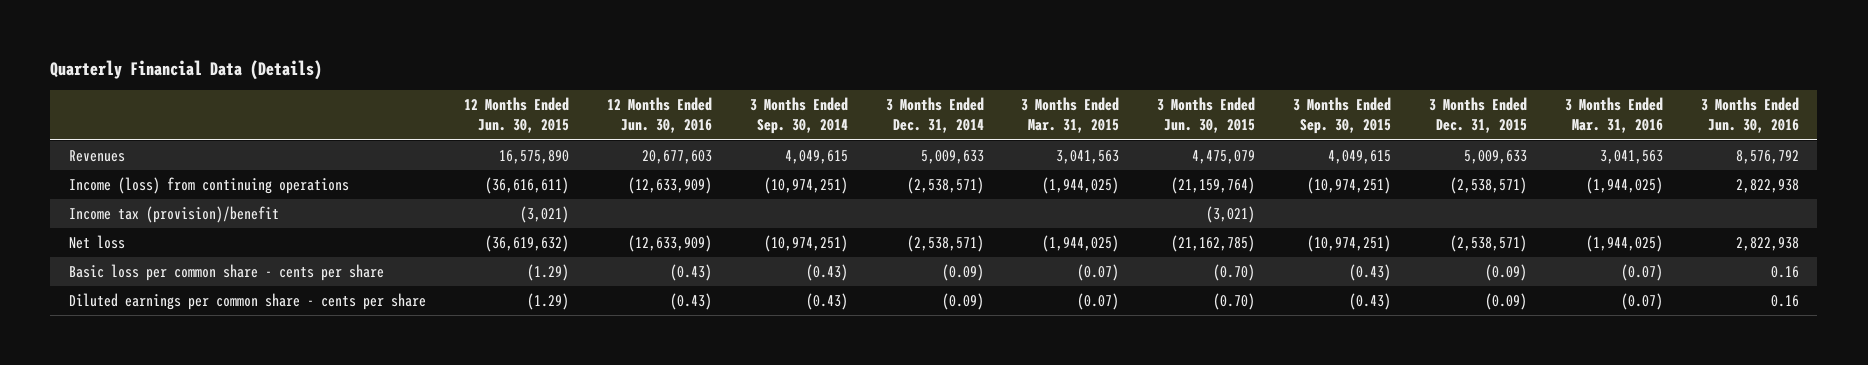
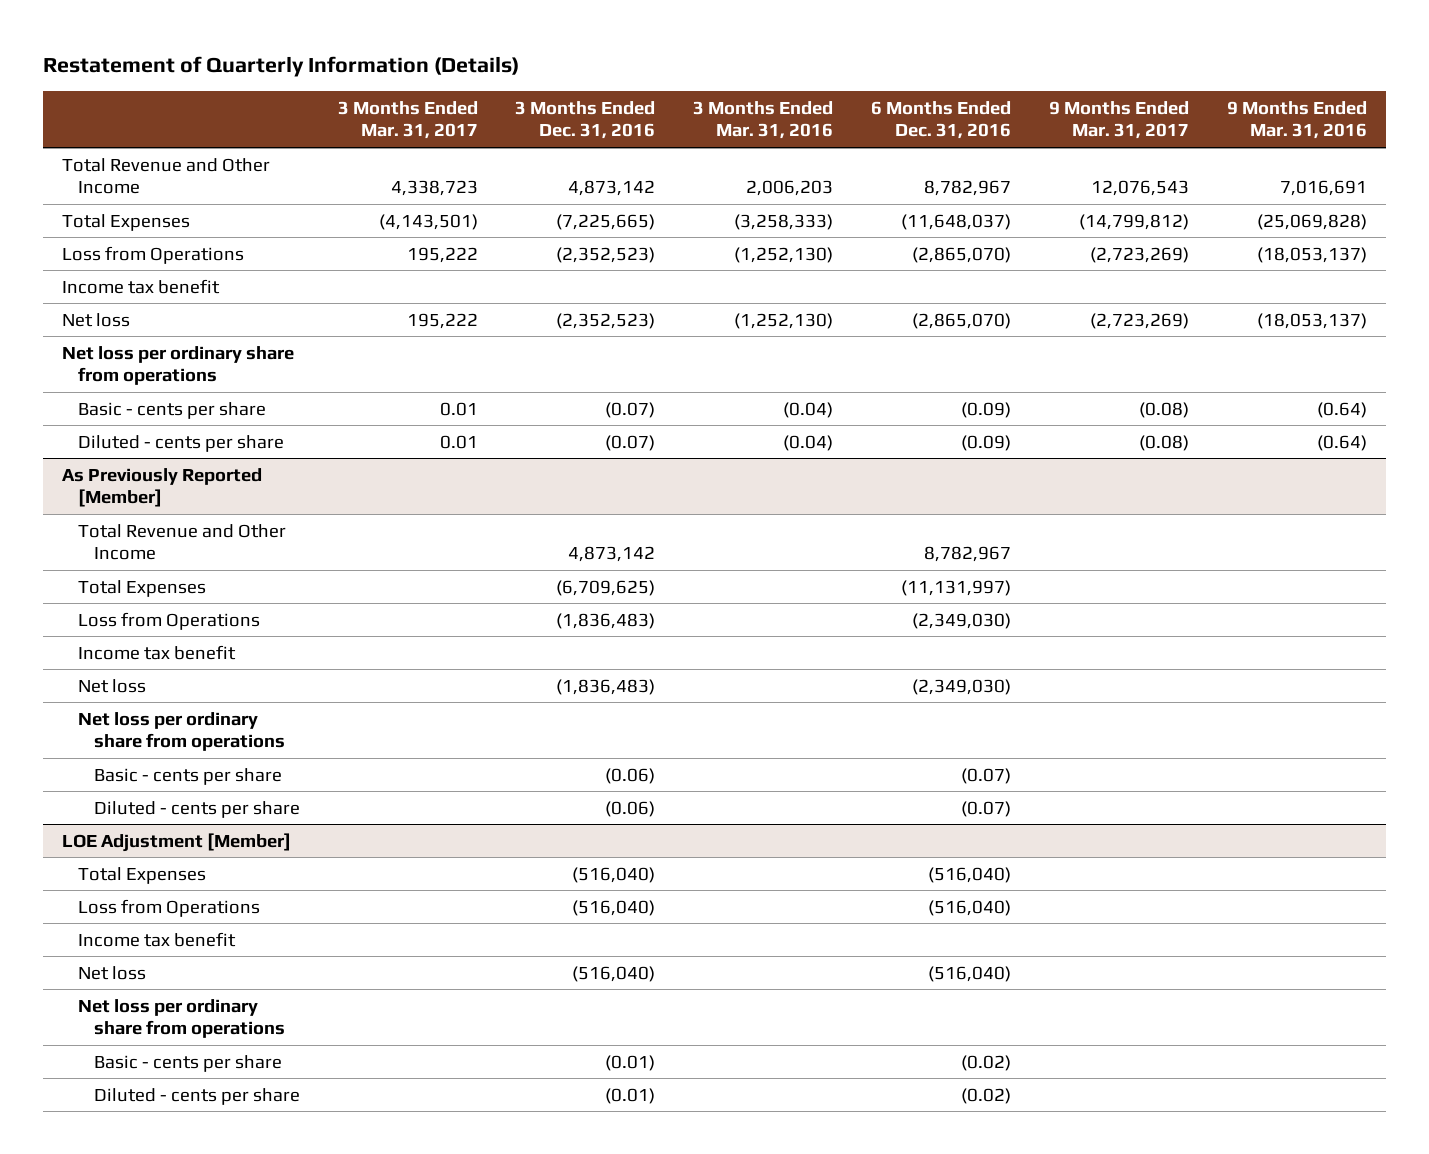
- Quarterly Financial Data (Details)
+ Restatement of Quarterly Information (Details)
- | 12 Months Ended Jun. 30, 2015 | 12 Months Ended Jun. 30, 2016 | 3 Months Ended Sep. 30, 2014 | 3 Months Ended Dec. 31, 2014 | 3 Months Ended Mar. 31, 2015 | 3 Months Ended Jun. 30, 2015 | 3 Months Ended Sep. 30, 2015 | 3 Months Ended Dec. 31, 2015 | 3 Months Ended Mar. 31, 2016 | 3 Months Ended Jun. 30, 2016
+ | 3 Months Ended Mar. 31, 2017 | 3 Months Ended Dec. 31, 2016 | 3 Months Ended Mar. 31, 2016 | 6 Months Ended Dec. 31, 2016 | 9 Months Ended Mar. 31, 2017 | 9 Months Ended Mar. 31, 2016
- Revenues | 16,575,890 | 20,677,603 | 4,049,615 | 5,009,633 | 3,041,563 | 4,475,079 | 4,049,615 | 5,009,633 | 3,041,563 | 8,576,792
- Income (loss) from continuing operations | (36,616,611) | (12,633,909) | (10,974,251) | (2,538,571) | (1,944,025) | (21,159,764) | (10,974,251) | (2,538,571) | (1,944,025) | 2,822,938
- Income tax (provision)/benefit | (3,021) | | | | | (3,021) | | | |
- Net loss | (36,619,632) | (12,633,909) | (10,974,251) | (2,538,571) | (1,944,025) | (21,162,785) | (10,974,251) | (2,538,571) | (1,944,025) | 2,822,938
- Basic loss per common share - cents per share | (1.29) | (0.43) | (0.43) | (0.09) | (0.07) | (0.70) | (0.43) | (0.09) | (0.07) | 0.16
- Diluted earnings per common share - cents per share | (1.29) | (0.43) | (0.43) | (0.09) | (0.07) | (0.70) | (0.43) | (0.09) | (0.07) | 0.16
+ Total Revenue and Other Income | 4,338,723 | 4,873,142 | 2,006,203 | 8,782,967 | 12,076,543 | 7,016,691
+ Total Expenses | (4,143,501) | (7,225,665) | (3,258,333) | (11,648,037) | (14,799,812) | (25,069,828)
+ Loss from Operations | 195,222 | (2,352,523) | (1,252,130) | (2,865,070) | (2,723,269) | (18,053,137)
+ Income tax benefit
+ Net loss | 195,222 | (2,352,523) | (1,252,130) | (2,865,070) | (2,723,269) | (18,053,137)
+ Net loss per ordinary share from operations
+ Basic - cents per share | 0.01 | (0.07) | (0.04) | (0.09) | (0.08) | (0.64)
+ Diluted - cents per share | 0.01 | (0.07) | (0.04) | (0.09) | (0.08) | (0.64)
+ As Previously Reported [Member]
+ Total Revenue and Other Income | | 4,873,142 | | 8,782,967 | |
+ Total Expenses | | (6,709,625) | | (11,131,997) | |
+ Loss from Operations | | (1,836,483) | | (2,349,030) | |
+ Income tax benefit
+ Net loss | | (1,836,483) | | (2,349,030) | |
+ Net loss per ordinary share from operations
+ Basic - cents per share | | (0.06) | | (0.07) | |
+ Diluted - cents per share | | (0.06) | | (0.07) | |
+ LOE Adjustment [Member]
+ Total Expenses | | (516,040) | | (516,040) | |
+ Loss from Operations | | (516,040) | | (516,040) | |
+ Income tax benefit
+ Net loss | | (516,040) | | (516,040) | |
+ Net loss per ordinary share from operations
+ Basic - cents per share | | (0.01) | | (0.02) | |
+ Diluted - cents per share | | (0.01) | | (0.02) | |

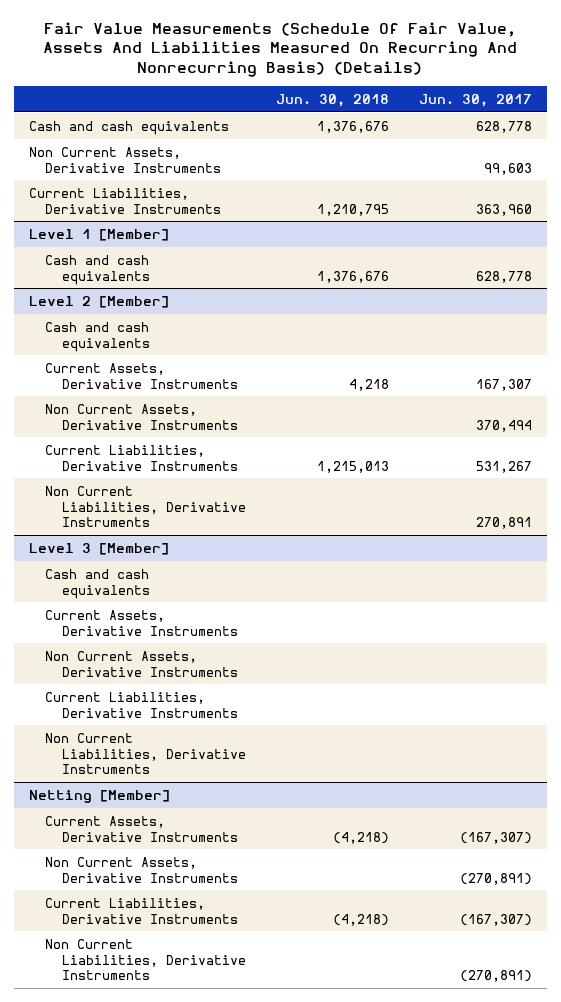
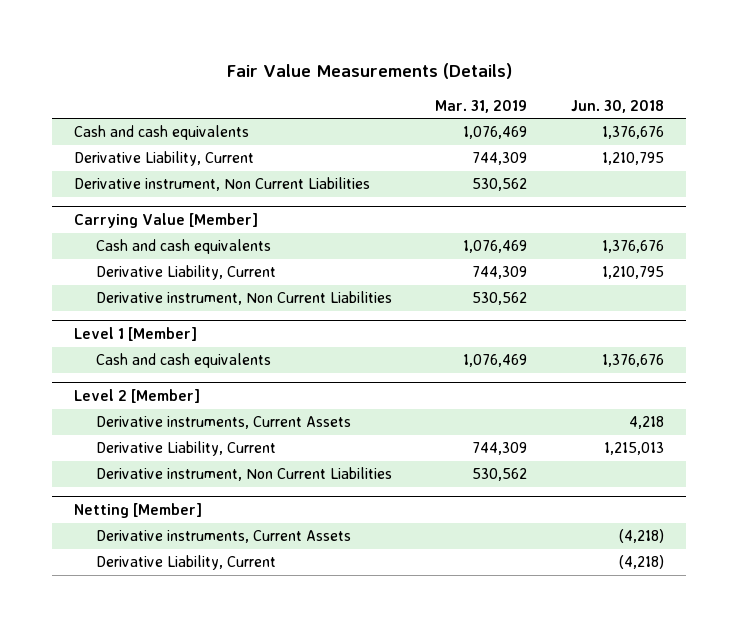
- Fair Value Measurements (Schedule Of Fair Value, Assets And Liabilities Measured On Recurring And Nonrecurring Basis) (Details)
+ Fair Value Measurements (Details)
- | Jun. 30, 2018 | Jun. 30, 2017
+ | Mar. 31, 2019 | Jun. 30, 2018
- Non Current Assets, Derivative Instruments | | 99,603
- Current Liabilities, Derivative Instruments | 1,210,795 | 363,960
+ Derivative Liability, Current | 744,309 | 1,210,795
+ Derivative instrument, Non Current Liabilities | 530,562 |
+ Carrying Value [Member]
+ Cash and cash equivalents | 1,076,469 | 1,376,676
+ Derivative Liability, Current | 744,309 | 1,210,795
+ Derivative instrument, Non Current Liabilities | 530,562 |
@ Level 2 [Member]
- Cash and cash equivalents
- Current Assets, Derivative Instruments | 4,218 | 167,307
- Non Current Assets, Derivative Instruments | | 370,494
- Current Liabilities, Derivative Instruments | 1,215,013 | 531,267
- Non Current Liabilities, Derivative Instruments | | 270,891
- Level 3 [Member]
- Cash and cash equivalents
- Current Assets, Derivative Instruments
- Non Current Assets, Derivative Instruments
- Current Liabilities, Derivative Instruments
- Non Current Liabilities, Derivative Instruments
@ Level 2 [Member]
+ Derivative instruments, Current Assets | | 4,218
+ Derivative Liability, Current | 744,309 | 1,215,013
+ Derivative instrument, Non Current Liabilities | 530,562 |
@ Netting [Member]
- Current Assets, Derivative Instruments | (4,218) | (167,307)
- Non Current Assets, Derivative Instruments | | (270,891)
- Current Liabilities, Derivative Instruments | (4,218) | (167,307)
- Non Current Liabilities, Derivative Instruments | | (270,891)
+ Derivative instruments, Current Assets | | (4,218)
+ Derivative Liability, Current | | (4,218)

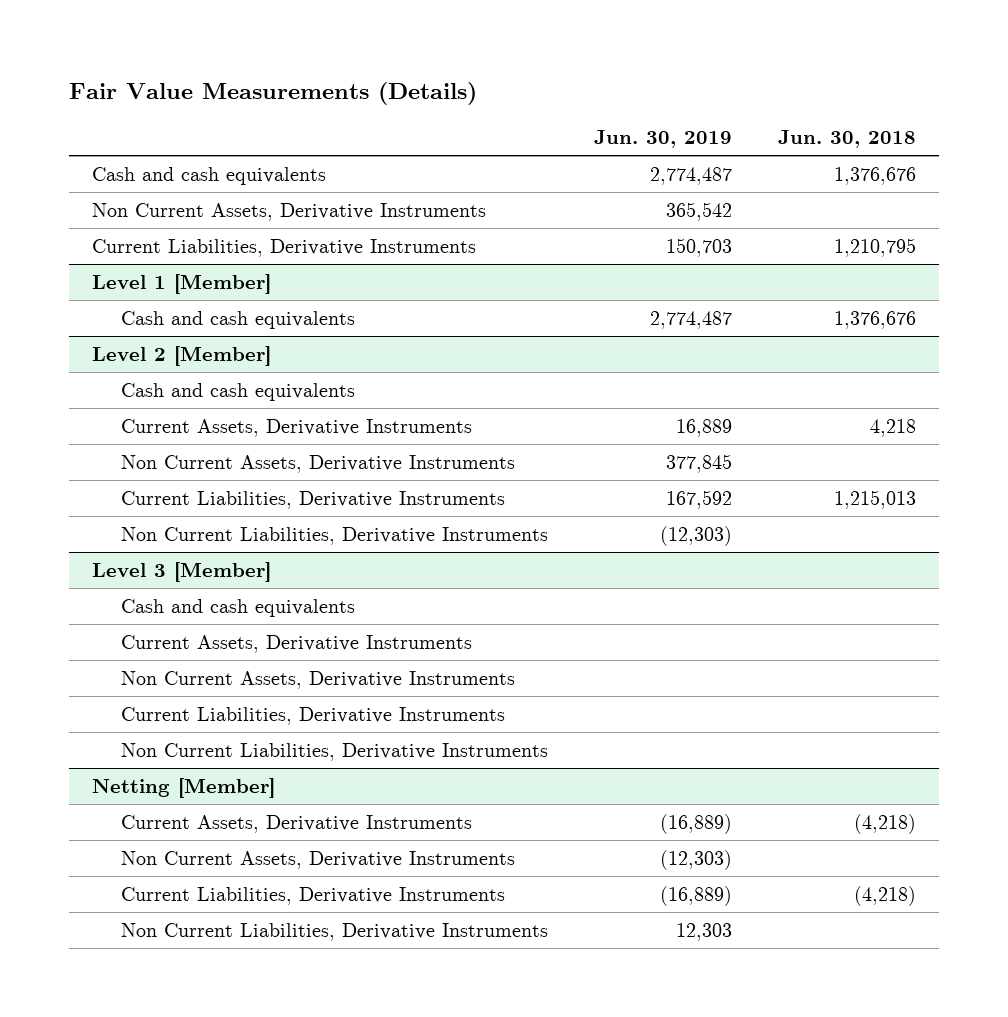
- | Mar. 31, 2019 | Jun. 30, 2018
+ | Jun. 30, 2019 | Jun. 30, 2018
- Derivative Liability, Current | 744,309 | 1,210,795
- Derivative instrument, Non Current Liabilities | 530,562 |
- Carrying Value [Member]
- Cash and cash equivalents | 1,076,469 | 1,376,676
- Derivative Liability, Current | 744,309 | 1,210,795
- Derivative instrument, Non Current Liabilities | 530,562 |
+ Non Current Assets, Derivative Instruments | 365,542 |
+ Current Liabilities, Derivative Instruments | 150,703 | 1,210,795
@ Level 2 [Member]
- Derivative instruments, Current Assets | | 4,218
- Derivative Liability, Current | 744,309 | 1,215,013
- Derivative instrument, Non Current Liabilities | 530,562 |
+ Cash and cash equivalents
+ Current Assets, Derivative Instruments | 16,889 | 4,218
+ Non Current Assets, Derivative Instruments | 377,845 |
+ Current Liabilities, Derivative Instruments | 167,592 | 1,215,013
+ Non Current Liabilities, Derivative Instruments | (12,303) |
+ Level 3 [Member]
+ Cash and cash equivalents
+ Current Assets, Derivative Instruments
+ Non Current Assets, Derivative Instruments
+ Current Liabilities, Derivative Instruments
+ Non Current Liabilities, Derivative Instruments
@ Netting [Member]
- Derivative instruments, Current Assets | | (4,218)
- Derivative Liability, Current | | (4,218)
+ Current Assets, Derivative Instruments | (16,889) | (4,218)
+ Non Current Assets, Derivative Instruments | (12,303) |
+ Current Liabilities, Derivative Instruments | (16,889) | (4,218)
+ Non Current Liabilities, Derivative Instruments | 12,303 |

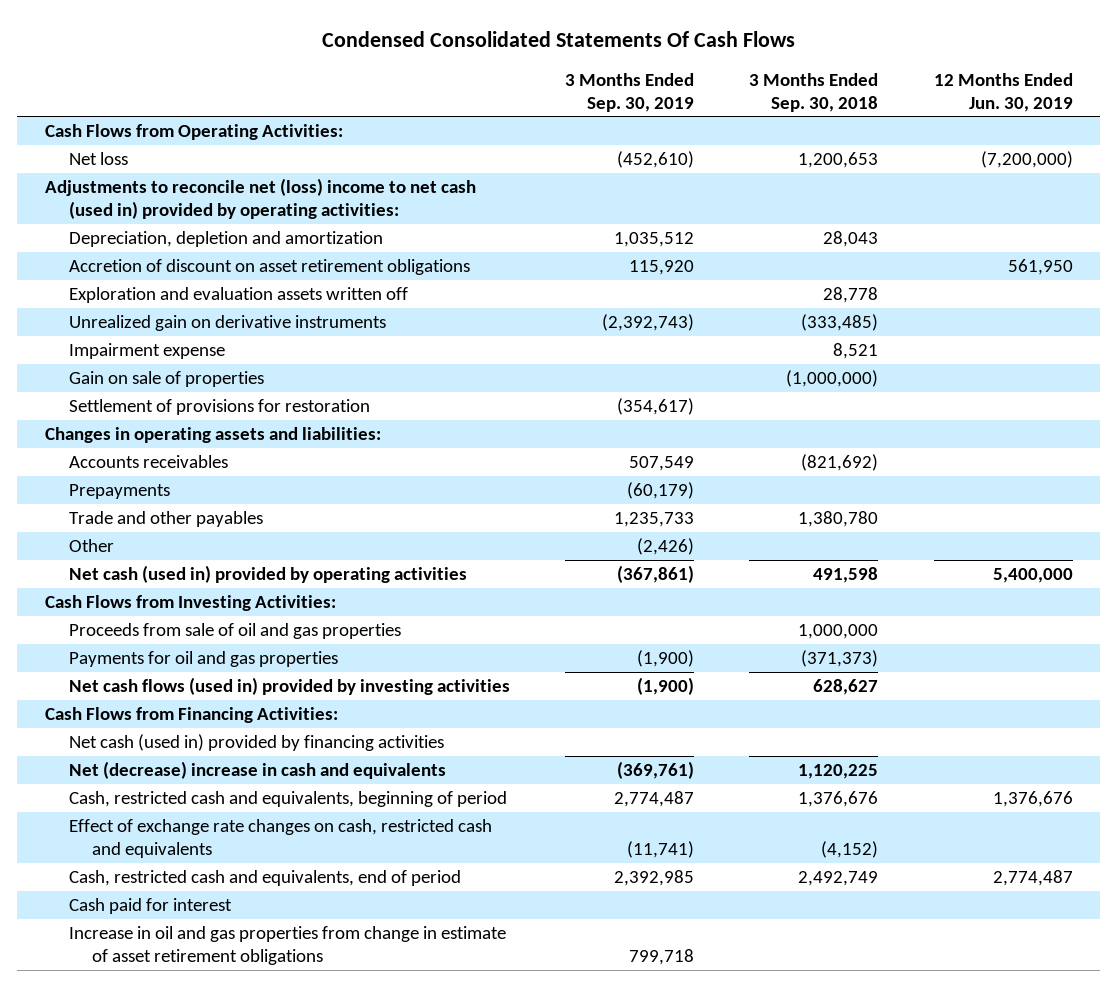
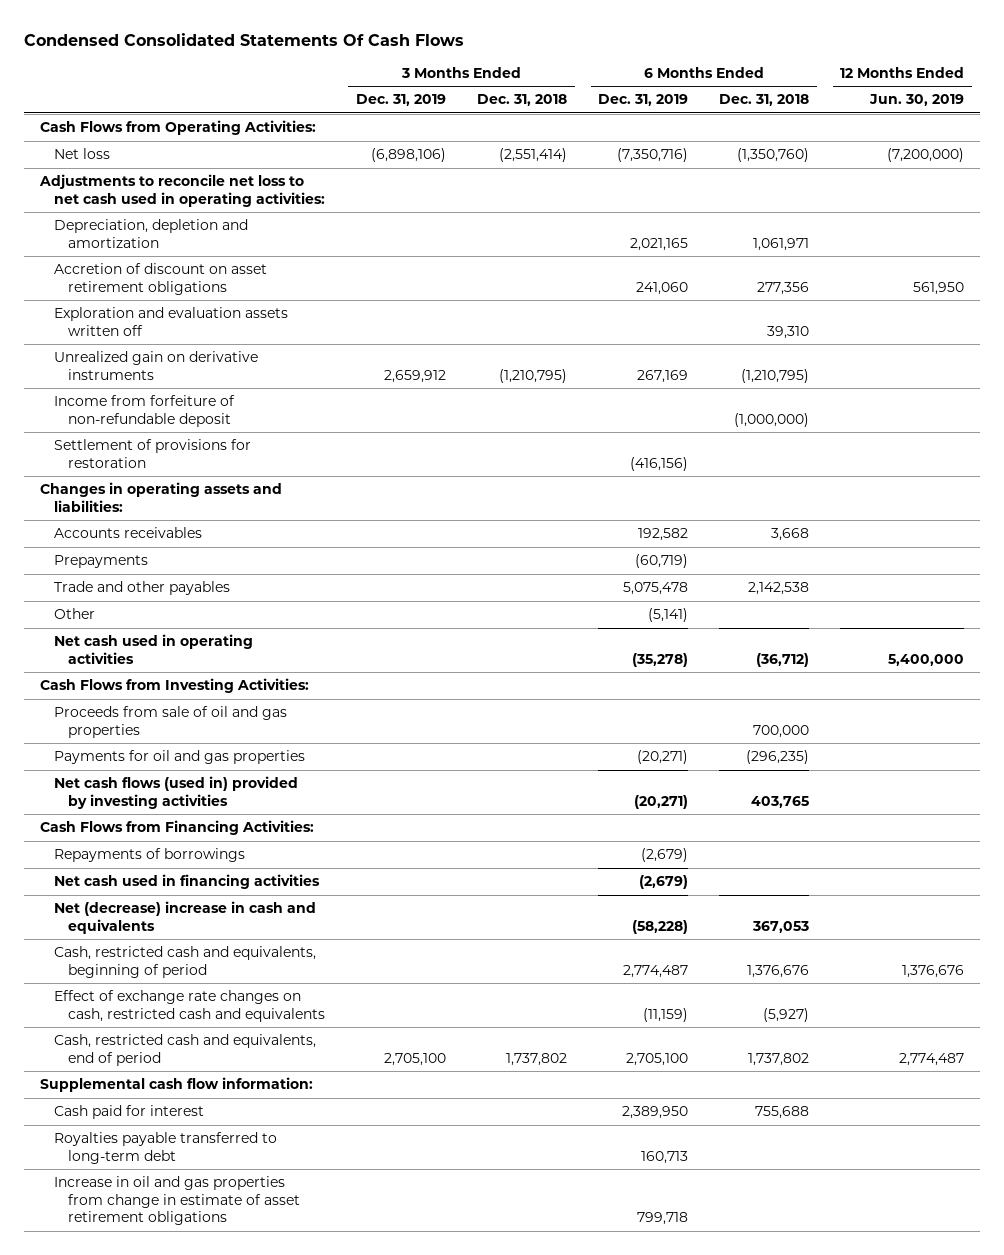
- | 3 Months Ended Sep. 30, 2019 | 3 Months Ended Sep. 30, 2018 | 12 Months Ended Jun. 30, 2019
+ | 3 Months Ended Dec. 31, 2019 | 3 Months Ended Dec. 31, 2018 | 6 Months Ended Dec. 31, 2019 | 6 Months Ended Dec. 31, 2018 | 12 Months Ended Jun. 30, 2019
- Adjustments to reconcile net (loss) income to net cash (used in) provided by operating activities:
+ Adjustments to reconcile net loss to net cash used in operating activities:
- Impairment expense | | 8,521 |
- Gain on sale of properties | | (1,000,000) |
+ Income from forfeiture of non-refundable deposit | | | | (1,000,000) |
- Net cash (used in) provided by operating activities | (367,861) | 491,598 | 5,400,000
+ Net cash used in operating activities | | | (35,278) | (36,712) | 5,400,000
- Net cash (used in) provided by financing activities
+ Repayments of borrowings | | | (2,679) | |
+ Net cash used in financing activities | | | (2,679) | |
+ Supplemental cash flow information:
+ Royalties payable transferred to long-term debt | | | 160,713 | |

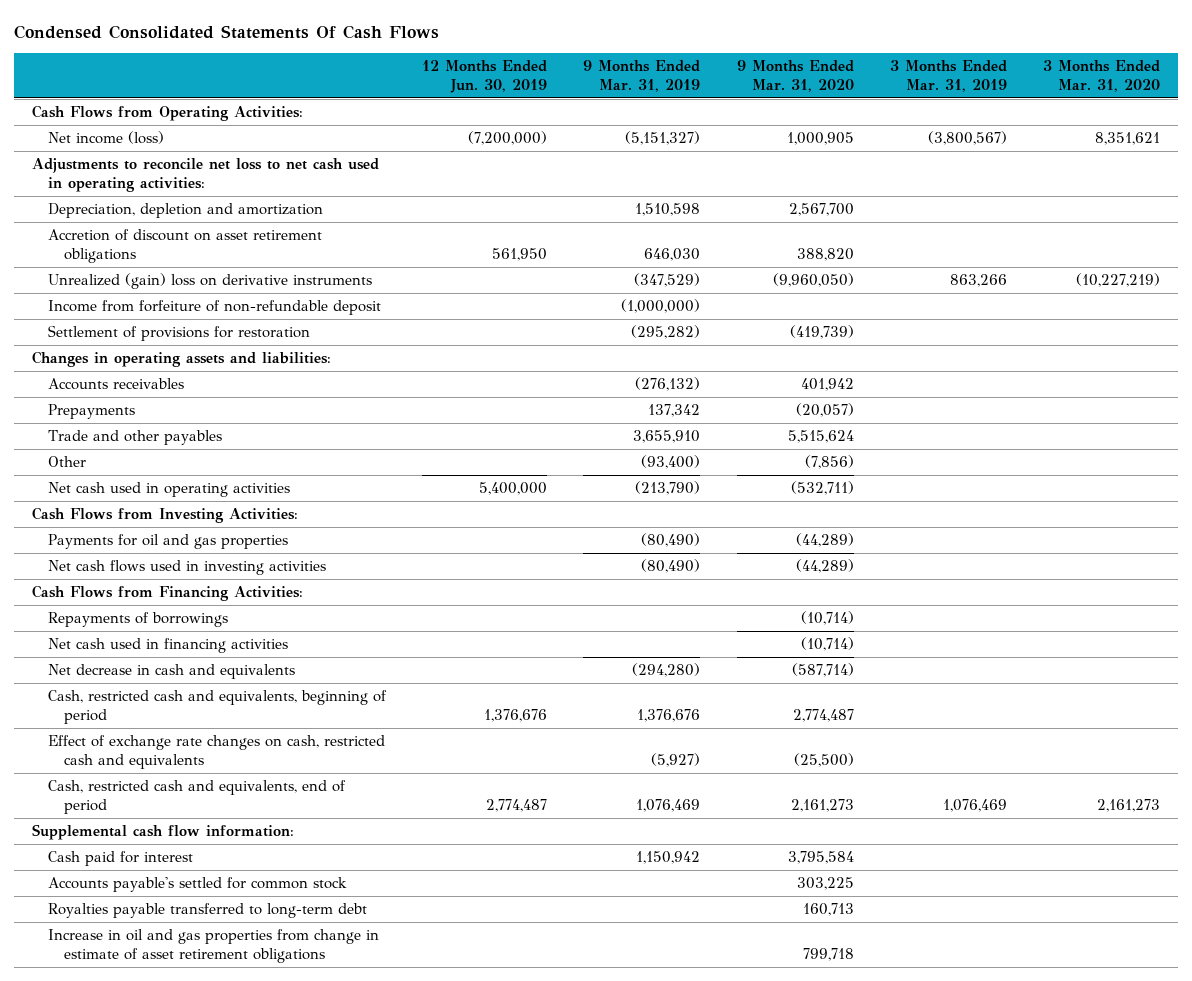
- | 3 Months Ended Dec. 31, 2019 | 3 Months Ended Dec. 31, 2018 | 6 Months Ended Dec. 31, 2019 | 6 Months Ended Dec. 31, 2018 | 12 Months Ended Jun. 30, 2019
+ | 12 Months Ended Jun. 30, 2019 | 9 Months Ended Mar. 31, 2019 | 9 Months Ended Mar. 31, 2020 | 3 Months Ended Mar. 31, 2019 | 3 Months Ended Mar. 31, 2020
- Net loss | (6,898,106) | (2,551,414) | (7,350,716) | (1,350,760) | (7,200,000)
+ Net income (loss) | (7,200,000) | (5,151,327) | 1,000,905 | (3,800,567) | 8,351,621
- Exploration and evaluation assets written off | | | | 39,310 |
- Unrealized gain on derivative instruments | 2,659,912 | (1,210,795) | 267,169 | (1,210,795) |
+ Unrealized (gain) loss on derivative instruments | | (347,529) | (9,960,050) | 863,266 | (10,227,219)
- Proceeds from sale of oil and gas properties | | | | 700,000 |
- Net cash flows (used in) provided by investing activities | | | (20,271) | 403,765 |
+ Net cash flows used in investing activities | | (80,490) | (44,289) | |
- Net (decrease) increase in cash and equivalents | | | (58,228) | 367,053 |
+ Net decrease in cash and equivalents | | (294,280) | (587,714) | |
+ Accounts payable's settled for common stock | | | 303,225 | |

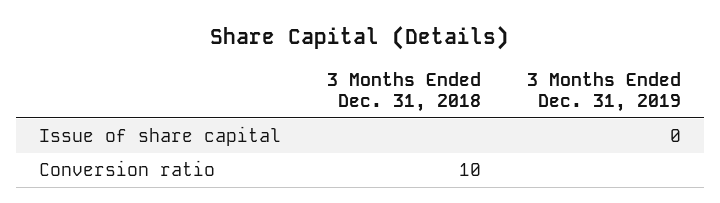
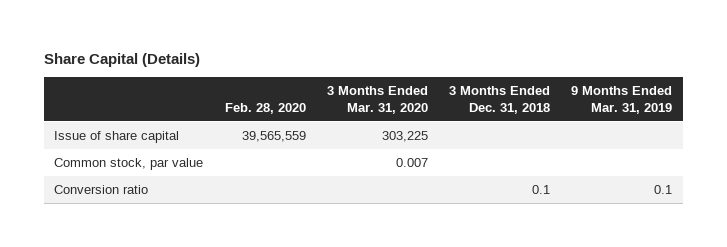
- | 3 Months Ended Dec. 31, 2018 | 3 Months Ended Dec. 31, 2019
+ | Feb. 28, 2020 | 3 Months Ended Mar. 31, 2020 | 3 Months Ended Dec. 31, 2018 | 9 Months Ended Mar. 31, 2019
- Conversion ratio | 10 |
+ Common stock, par value | | 0.007 | |
+ Conversion ratio | | | 0.1 | 0.1

